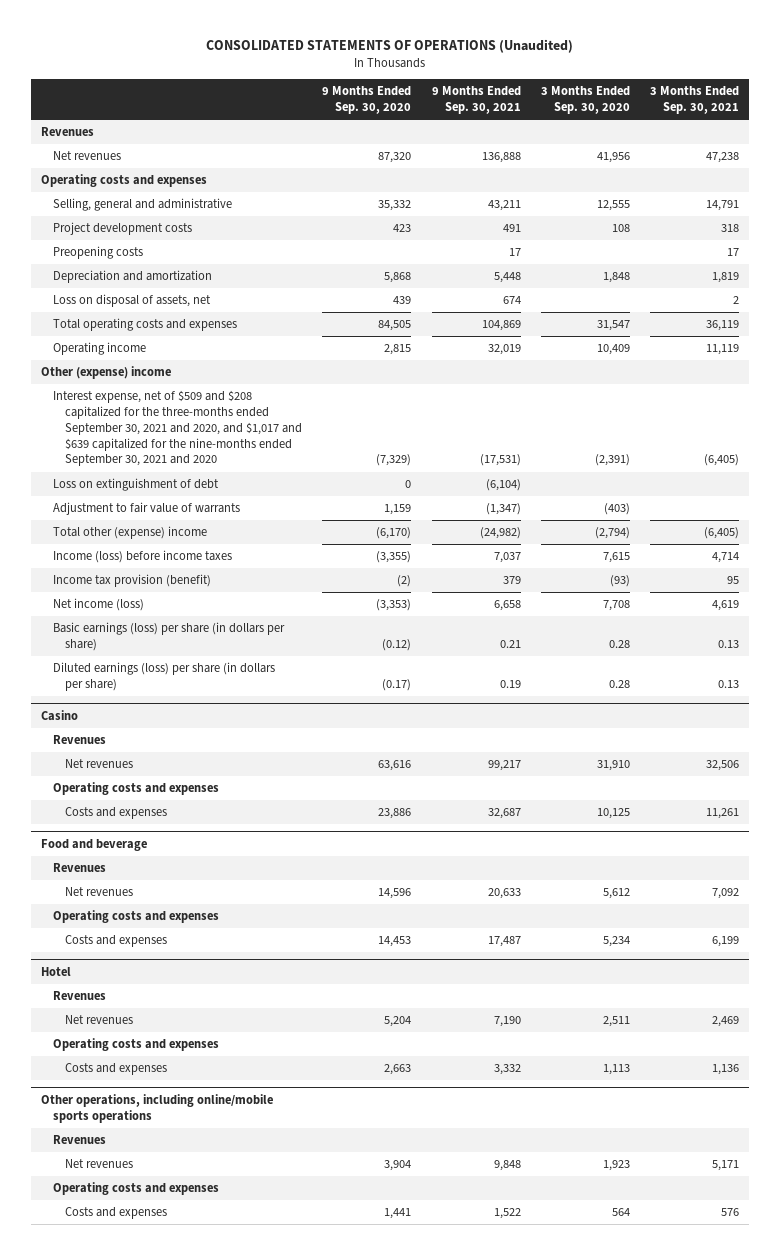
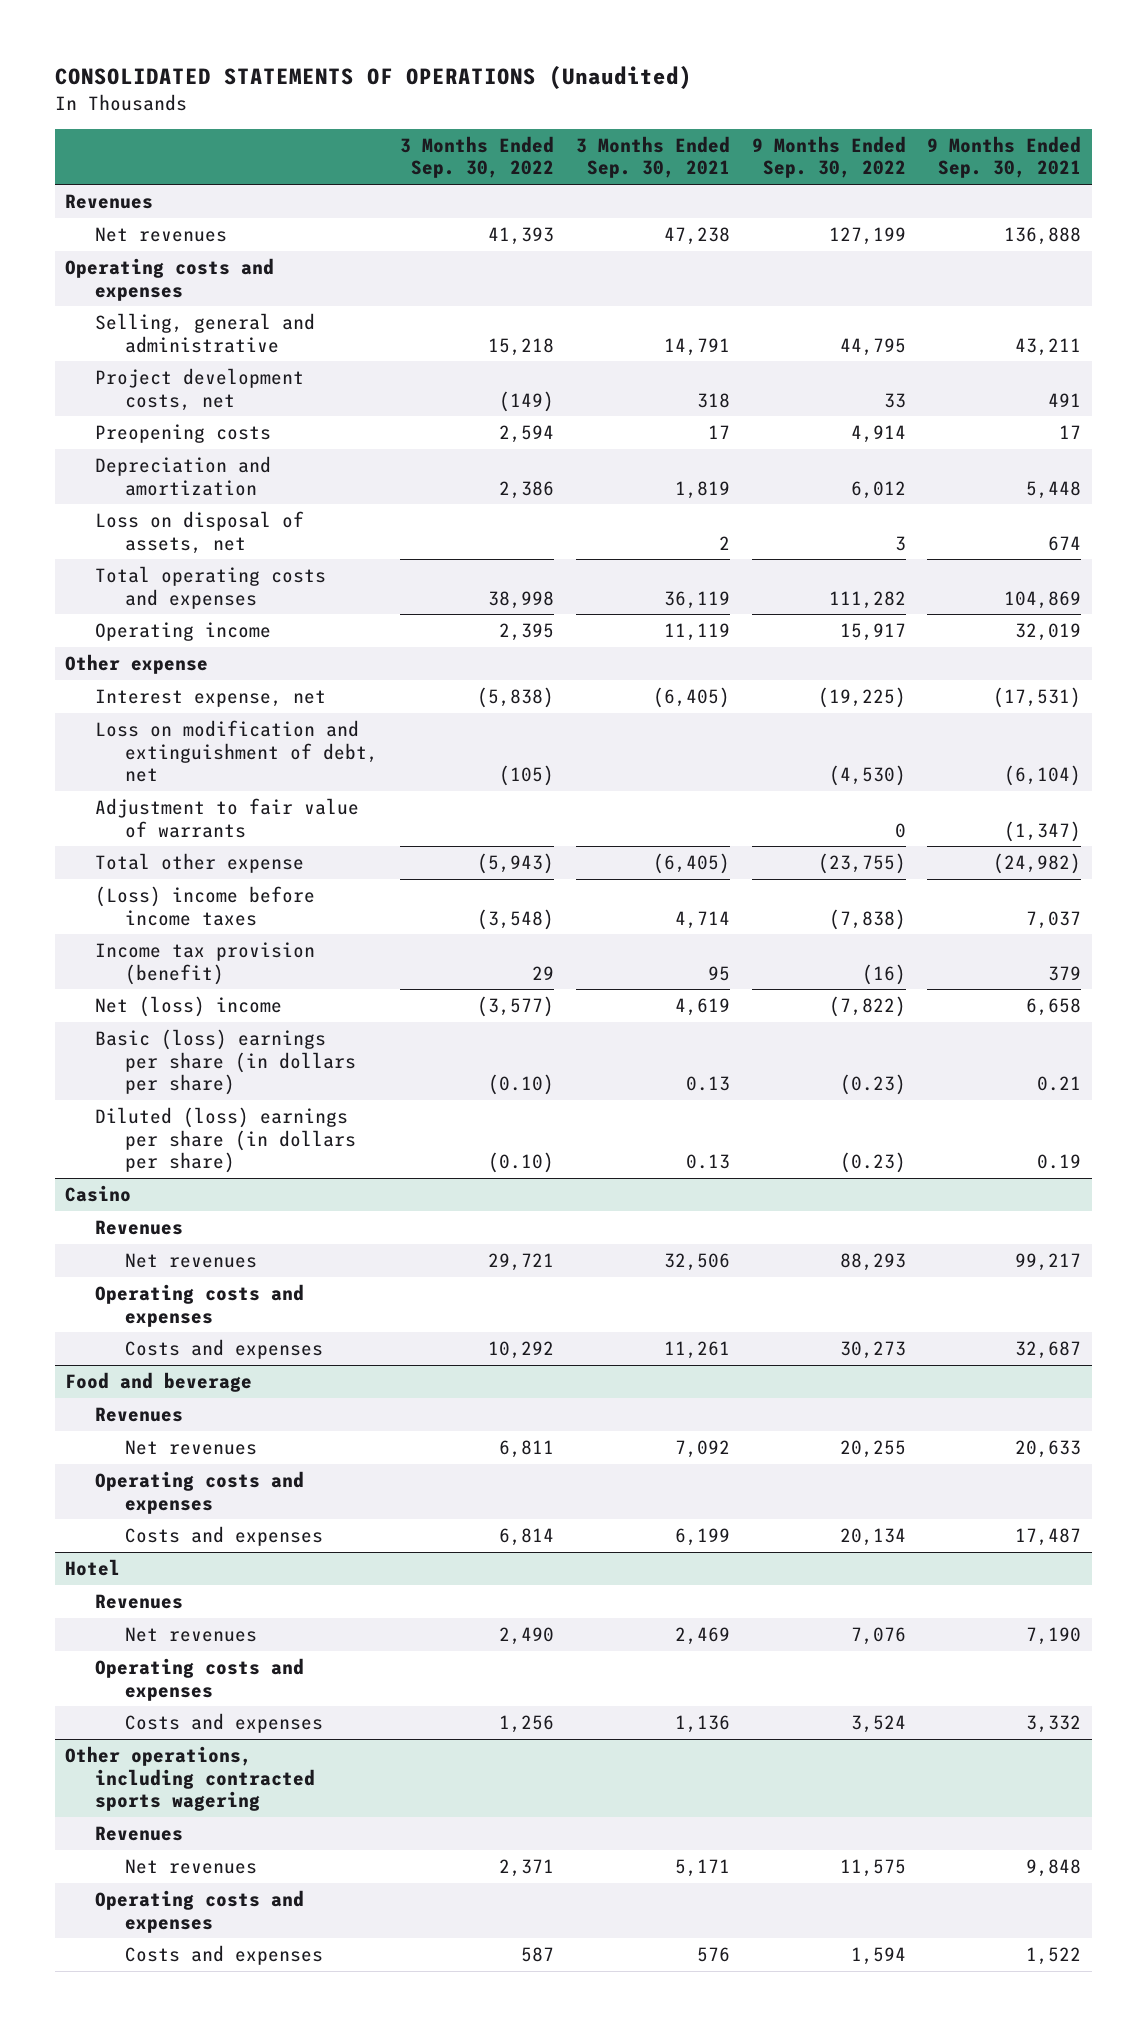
- | 9 Months Ended Sep. 30, 2020 | 9 Months Ended Sep. 30, 2021 | 3 Months Ended Sep. 30, 2020 | 3 Months Ended Sep. 30, 2021
+ | 3 Months Ended Sep. 30, 2022 | 3 Months Ended Sep. 30, 2021 | 9 Months Ended Sep. 30, 2022 | 9 Months Ended Sep. 30, 2021
- Project development costs | 423 | 491 | 108 | 318
+ Project development costs, net | (149) | 318 | 33 | 491
- Other (expense) income
- Interest expense, net of $509 and $208 capitalized for the three-months ended September 30, 2021 and 2020, and $1,017 and $639 capitalized for the nine-months ended September 30, 2021 and 2020 | (7,329) | (17,531) | (2,391) | (6,405)
- Loss on extinguishment of debt | 0 | (6,104) | |
+ Other expense
+ Interest expense, net | (5,838) | (6,405) | (19,225) | (17,531)
+ Loss on modification and extinguishment of debt, net | (105) | | (4,530) | (6,104)
- Total other (expense) income | (6,170) | (24,982) | (2,794) | (6,405)
- Income (loss) before income taxes | (3,355) | 7,037 | 7,615 | 4,714
+ Total other expense | (5,943) | (6,405) | (23,755) | (24,982)
+ (Loss) income before income taxes | (3,548) | 4,714 | (7,838) | 7,037
- Net income (loss) | (3,353) | 6,658 | 7,708 | 4,619
- Basic earnings (loss) per share (in dollars per share) | (0.12) | 0.21 | 0.28 | 0.13
- Diluted earnings (loss) per share (in dollars per share) | (0.17) | 0.19 | 0.28 | 0.13
+ Net (loss) income | (3,577) | 4,619 | (7,822) | 6,658
+ Basic (loss) earnings per share (in dollars per share) | (0.10) | 0.13 | (0.23) | 0.21
+ Diluted (loss) earnings per share (in dollars per share) | (0.10) | 0.13 | (0.23) | 0.19
- Other operations, including online/mobile sports operations
+ Other operations, including contracted sports wagering

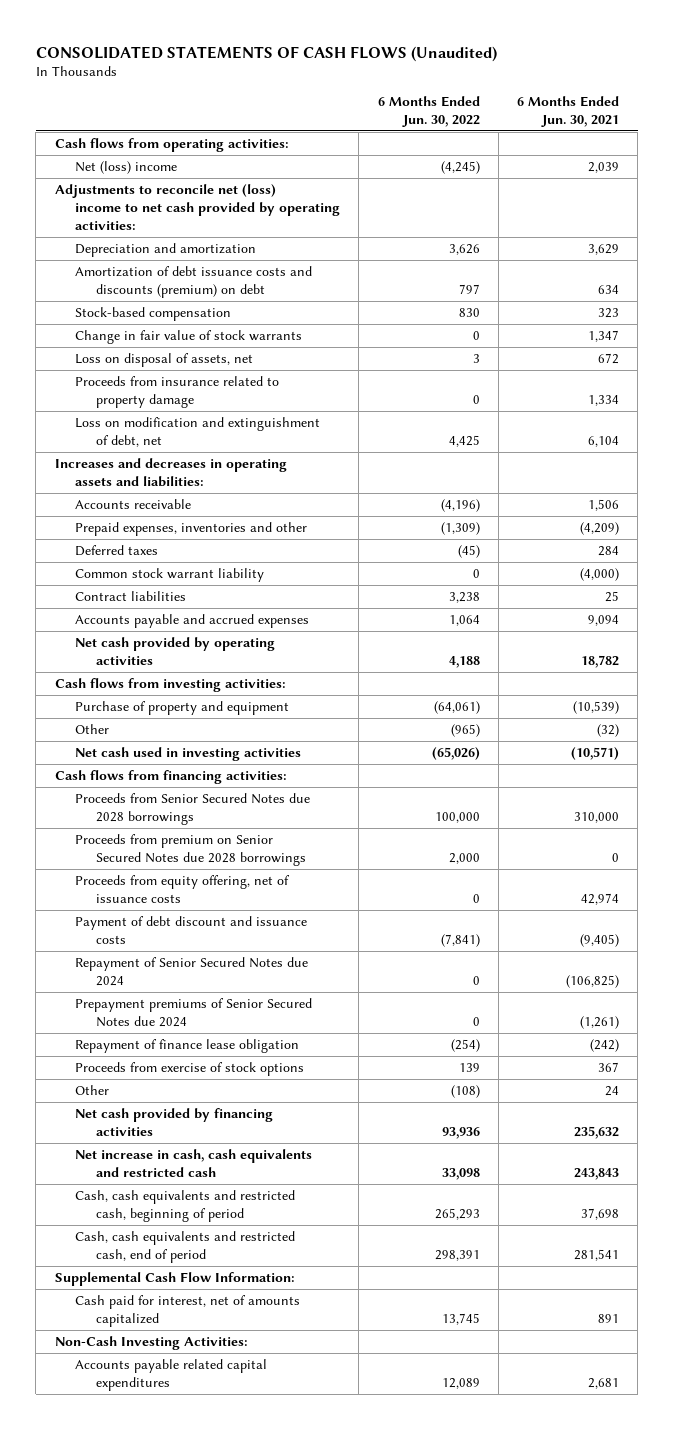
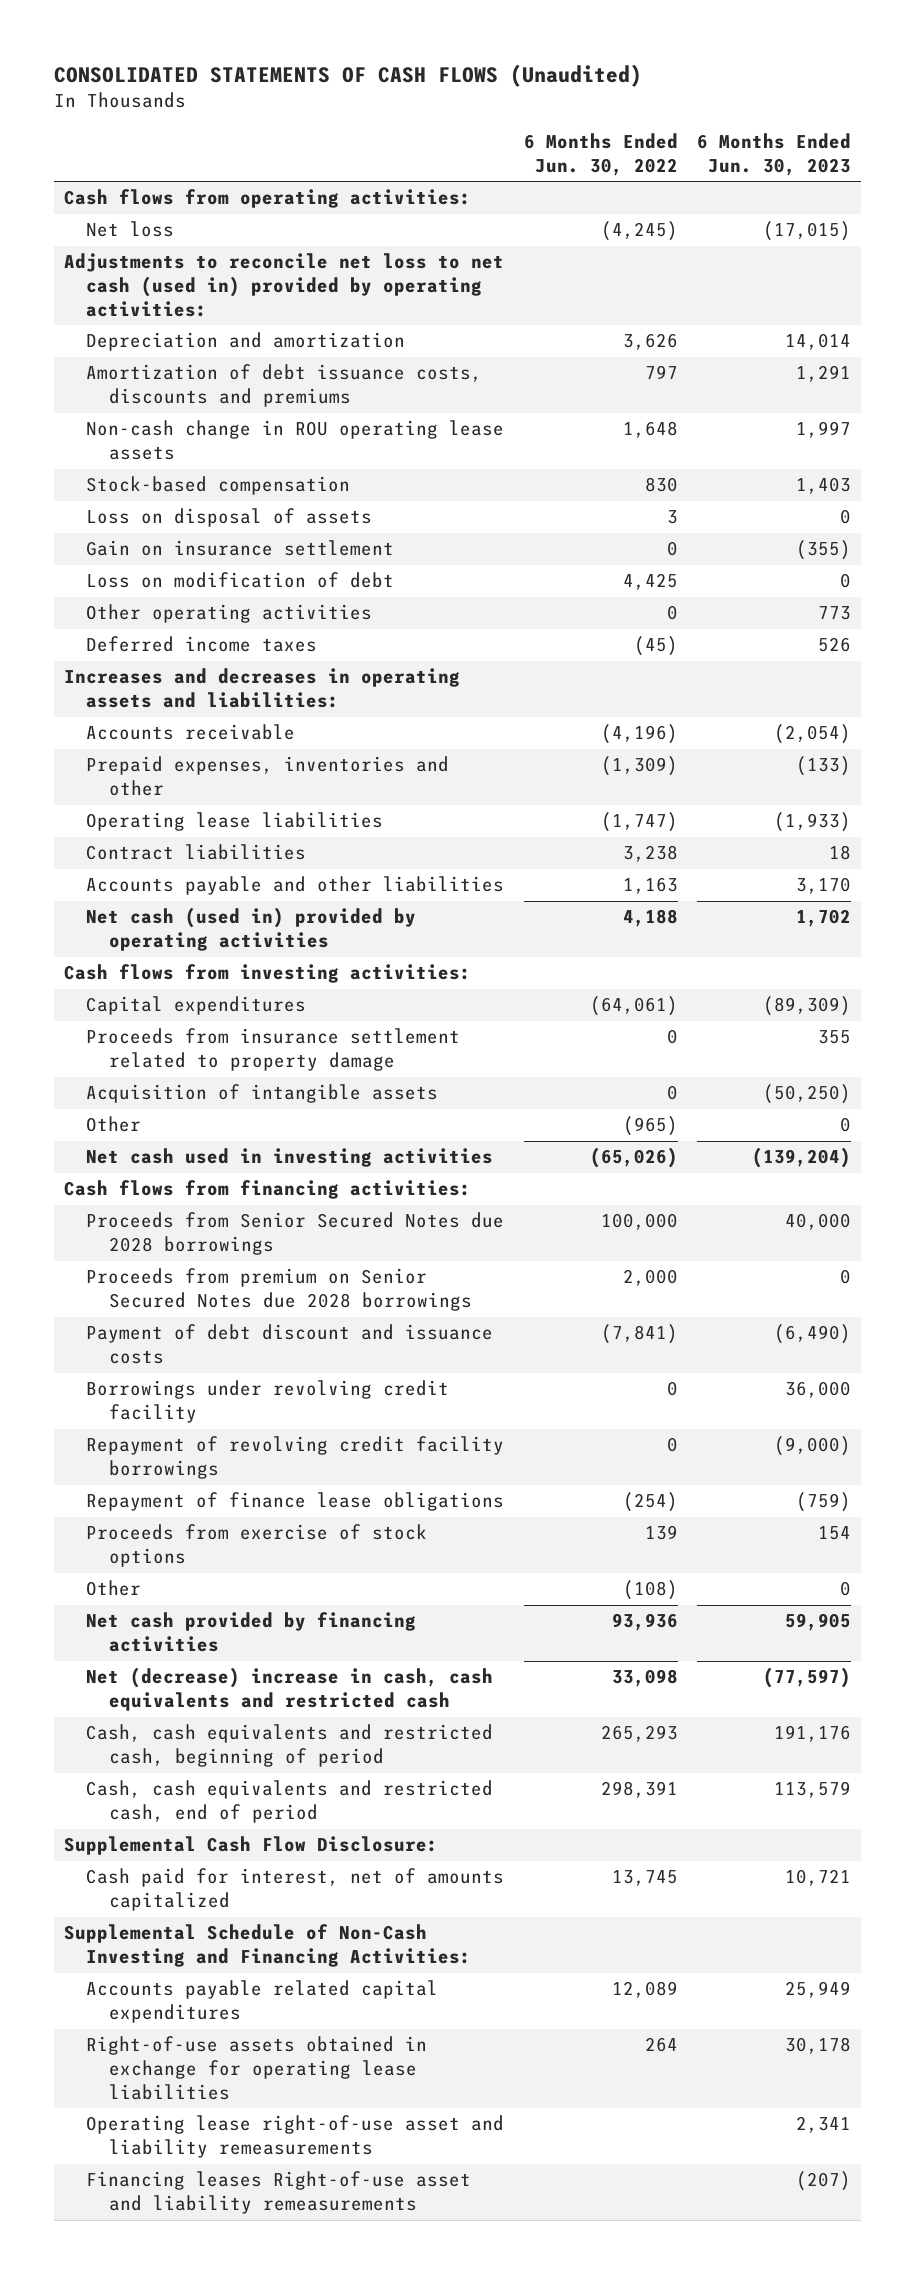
- | 6 Months Ended Jun. 30, 2022 | 6 Months Ended Jun. 30, 2021
+ | 6 Months Ended Jun. 30, 2022 | 6 Months Ended Jun. 30, 2023
- Net (loss) income | (4,245) | 2,039
- Adjustments to reconcile net (loss) income to net cash provided by operating activities:
+ Net loss | (4,245) | (17,015)
+ Adjustments to reconcile net loss to net cash (used in) provided by operating activities:
- Amortization of debt issuance costs and discounts (premium) on debt | 797 | 634
+ Amortization of debt issuance costs, discounts and premiums | 797 | 1,291
+ Non-cash change in ROU operating lease assets | 1,648 | 1,997
- Change in fair value of stock warrants | 0 | 1,347
- Loss on disposal of assets, net | 3 | 672
- Proceeds from insurance related to property damage | 0 | 1,334
- Loss on modification and extinguishment of debt, net | 4,425 | 6,104
+ Loss on disposal of assets | 3 | 0
+ Gain on insurance settlement | 0 | (355)
+ Loss on modification of debt | 4,425 | 0
+ Other operating activities | 0 | 773
+ Deferred income taxes | (45) | 526
- Deferred taxes | (45) | 284
- Common stock warrant liability | 0 | (4,000)
+ Operating lease liabilities | (1,747) | (1,933)
- Accounts payable and accrued expenses | 1,064 | 9,094
- Net cash provided by operating activities | 4,188 | 18,782
+ Accounts payable and other liabilities | 1,163 | 3,170
+ Net cash (used in) provided by operating activities | 4,188 | 1,702
- Purchase of property and equipment | (64,061) | (10,539)
+ Capital expenditures | (64,061) | (89,309)
+ Proceeds from insurance settlement related to property damage | 0 | 355
+ Acquisition of intangible assets | 0 | (50,250)
- Proceeds from equity offering, net of issuance costs | 0 | 42,974
- Repayment of Senior Secured Notes due 2024 | 0 | (106,825)
- Prepayment premiums of Senior Secured Notes due 2024 | 0 | (1,261)
- Repayment of finance lease obligation | (254) | (242)
+ Borrowings under revolving credit facility | 0 | 36,000
+ Repayment of revolving credit facility borrowings | 0 | (9,000)
+ Repayment of finance lease obligations | (254) | (759)
- Net increase in cash, cash equivalents and restricted cash | 33,098 | 243,843
+ Net (decrease) increase in cash, cash equivalents and restricted cash | 33,098 | (77,597)
- Supplemental Cash Flow Information:
+ Supplemental Cash Flow Disclosure:
- Non-Cash Investing Activities:
+ Supplemental Schedule of Non-Cash Investing and Financing Activities:
+ Right-of-use assets obtained in exchange for operating lease liabilities | 264 | 30,178
+ Operating lease right-of-use asset and liability remeasurements | | 2,341
+ Financing leases Right-of-use asset and liability remeasurements | | (207)

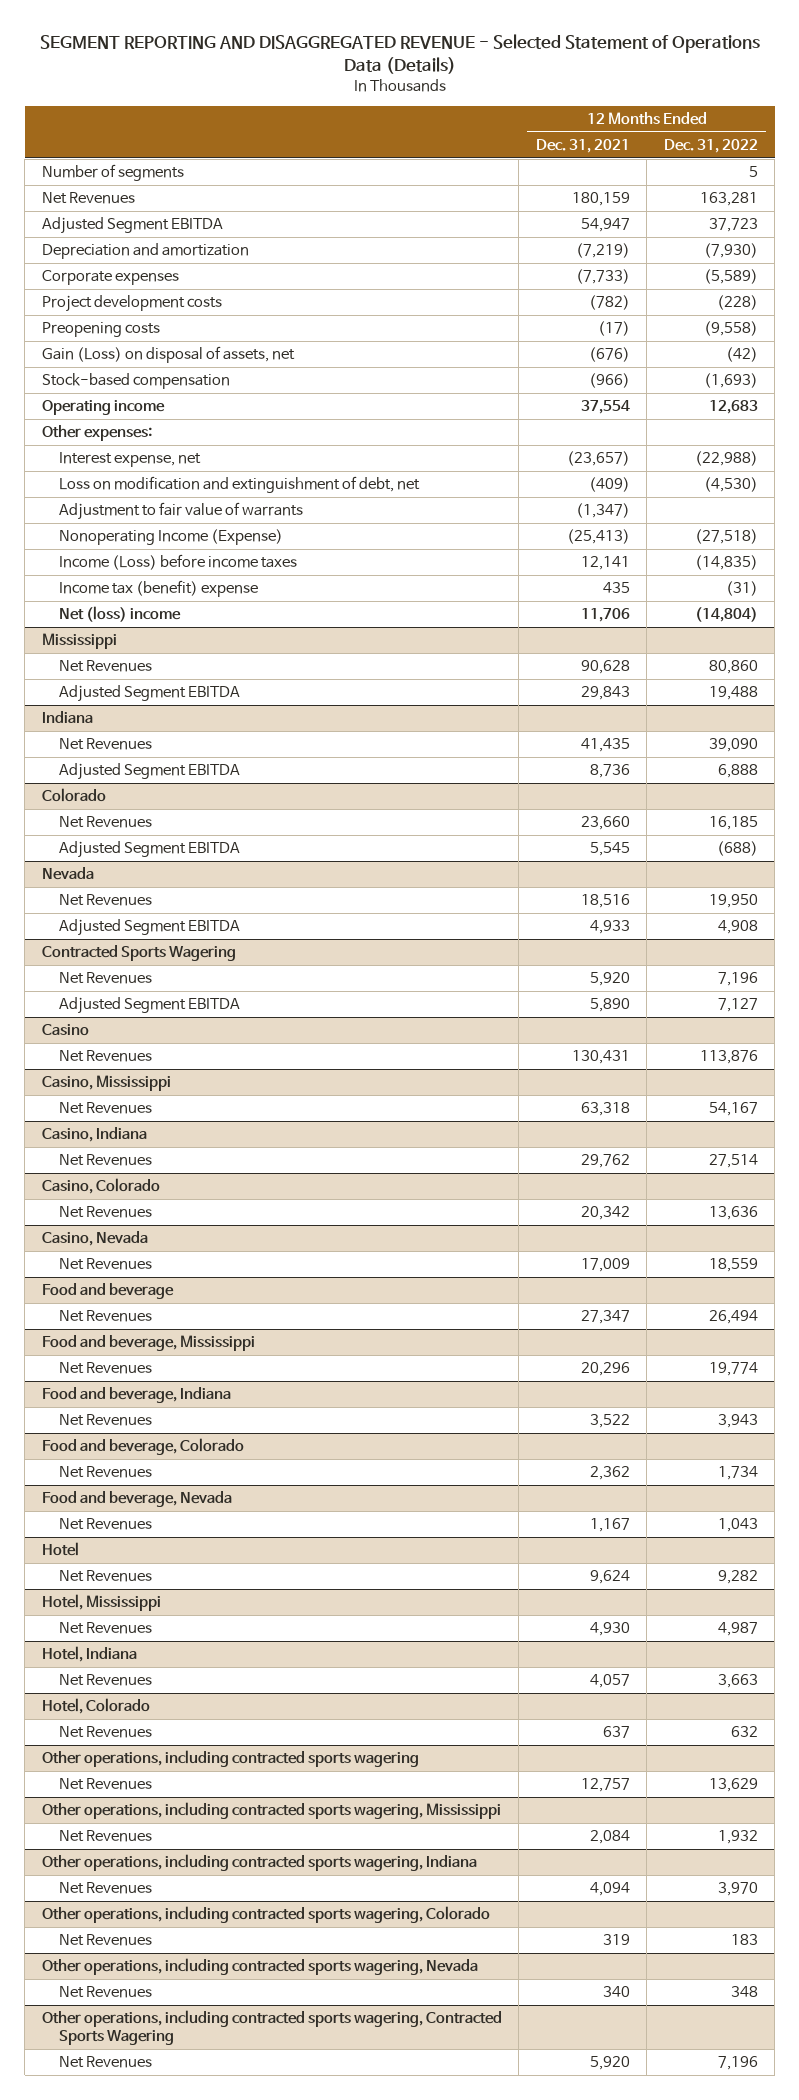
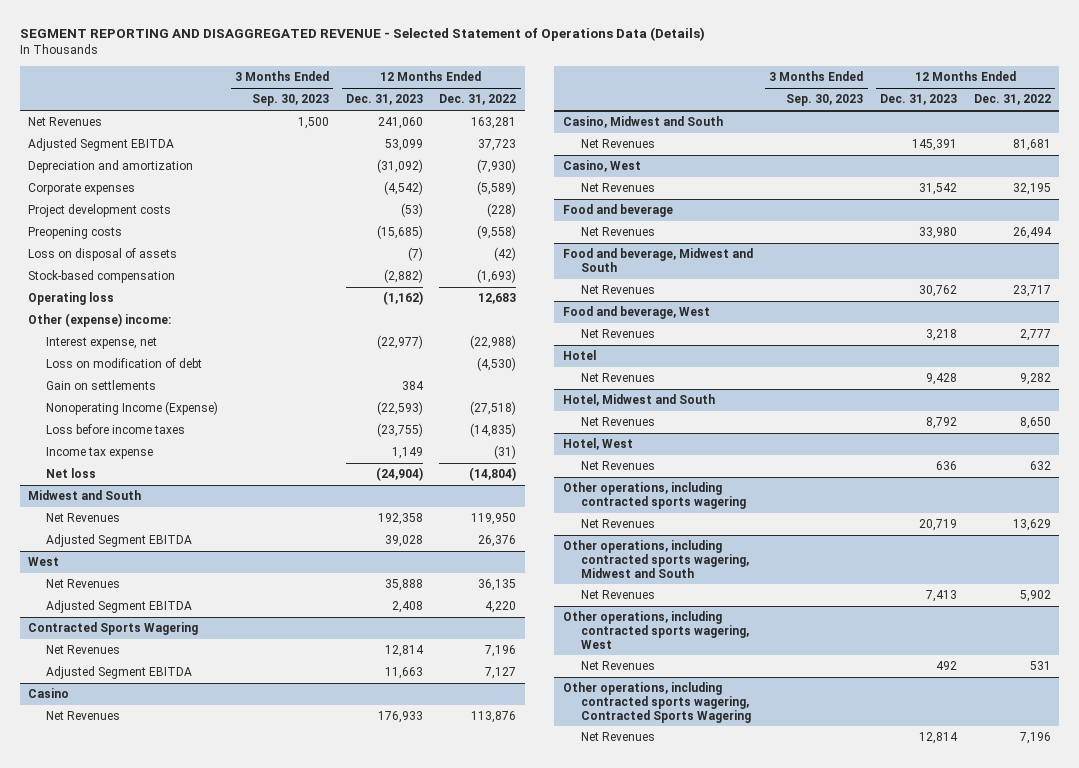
- | 12 Months Ended Dec. 31, 2021 | 12 Months Ended Dec. 31, 2022
+ | 3 Months Ended Sep. 30, 2023 | 12 Months Ended Dec. 31, 2023 | 12 Months Ended Dec. 31, 2022
- Number of segments | | 5
- Gain (Loss) on disposal of assets, net | (676) | (42)
+ Loss on disposal of assets | | (7) | (42)
- Operating income | 37,554 | 12,683
- Other expenses:
+ Operating loss | | (1,162) | 12,683
+ Other (expense) income:
- Loss on modification and extinguishment of debt, net | (409) | (4,530)
- Adjustment to fair value of warrants | (1,347) |
+ Loss on modification of debt | | | (4,530)
+ Gain on settlements | | 384 |
- Income (Loss) before income taxes | 12,141 | (14,835)
- Income tax (benefit) expense | 435 | (31)
- Net (loss) income | 11,706 | (14,804)
- Mississippi
- Net Revenues | 90,628 | 80,860
- Adjusted Segment EBITDA | 29,843 | 19,488
- Indiana
- Net Revenues | 41,435 | 39,090
- Adjusted Segment EBITDA | 8,736 | 6,888
- Colorado
- Net Revenues | 23,660 | 16,185
- Adjusted Segment EBITDA | 5,545 | (688)
- Nevada
- Net Revenues | 18,516 | 19,950
- Adjusted Segment EBITDA | 4,933 | 4,908
+ Loss before income taxes | | (23,755) | (14,835)
+ Income tax expense | | 1,149 | (31)
+ Net loss | | (24,904) | (14,804)
+ Midwest and South
+ Net Revenues | | 192,358 | 119,950
+ Adjusted Segment EBITDA | | 39,028 | 26,376
+ West
+ Net Revenues | | 35,888 | 36,135
+ Adjusted Segment EBITDA | | 2,408 | 4,220
- Casino, Mississippi
- Net Revenues | 63,318 | 54,167
- Casino, Indiana
- Net Revenues | 29,762 | 27,514
- Casino, Colorado
- Net Revenues | 20,342 | 13,636
- Casino, Nevada
- Net Revenues | 17,009 | 18,559
+ Casino, Midwest and South
+ Net Revenues | | 145,391 | 81,681
+ Casino, West
+ Net Revenues | | 31,542 | 32,195
- Food and beverage, Mississippi
- Net Revenues | 20,296 | 19,774
- Food and beverage, Indiana
- Net Revenues | 3,522 | 3,943
- Food and beverage, Colorado
- Net Revenues | 2,362 | 1,734
- Food and beverage, Nevada
- Net Revenues | 1,167 | 1,043
+ Food and beverage, Midwest and South
+ Net Revenues | | 30,762 | 23,717
+ Food and beverage, West
+ Net Revenues | | 3,218 | 2,777
- Hotel, Mississippi
- Net Revenues | 4,930 | 4,987
- Hotel, Indiana
- Net Revenues | 4,057 | 3,663
- Hotel, Colorado
+ Hotel, Midwest and South
+ Net Revenues | | 8,792 | 8,650
+ Hotel, West
- Other operations, including contracted sports wagering, Mississippi
- Net Revenues | 2,084 | 1,932
- Other operations, including contracted sports wagering, Indiana
- Net Revenues | 4,094 | 3,970
- Other operations, including contracted sports wagering, Colorado
- Net Revenues | 319 | 183
- Other operations, including contracted sports wagering, Nevada
- Net Revenues | 340 | 348
+ Other operations, including contracted sports wagering, Midwest and South
+ Net Revenues | | 7,413 | 5,902
+ Other operations, including contracted sports wagering, West
+ Net Revenues | | 492 | 531

